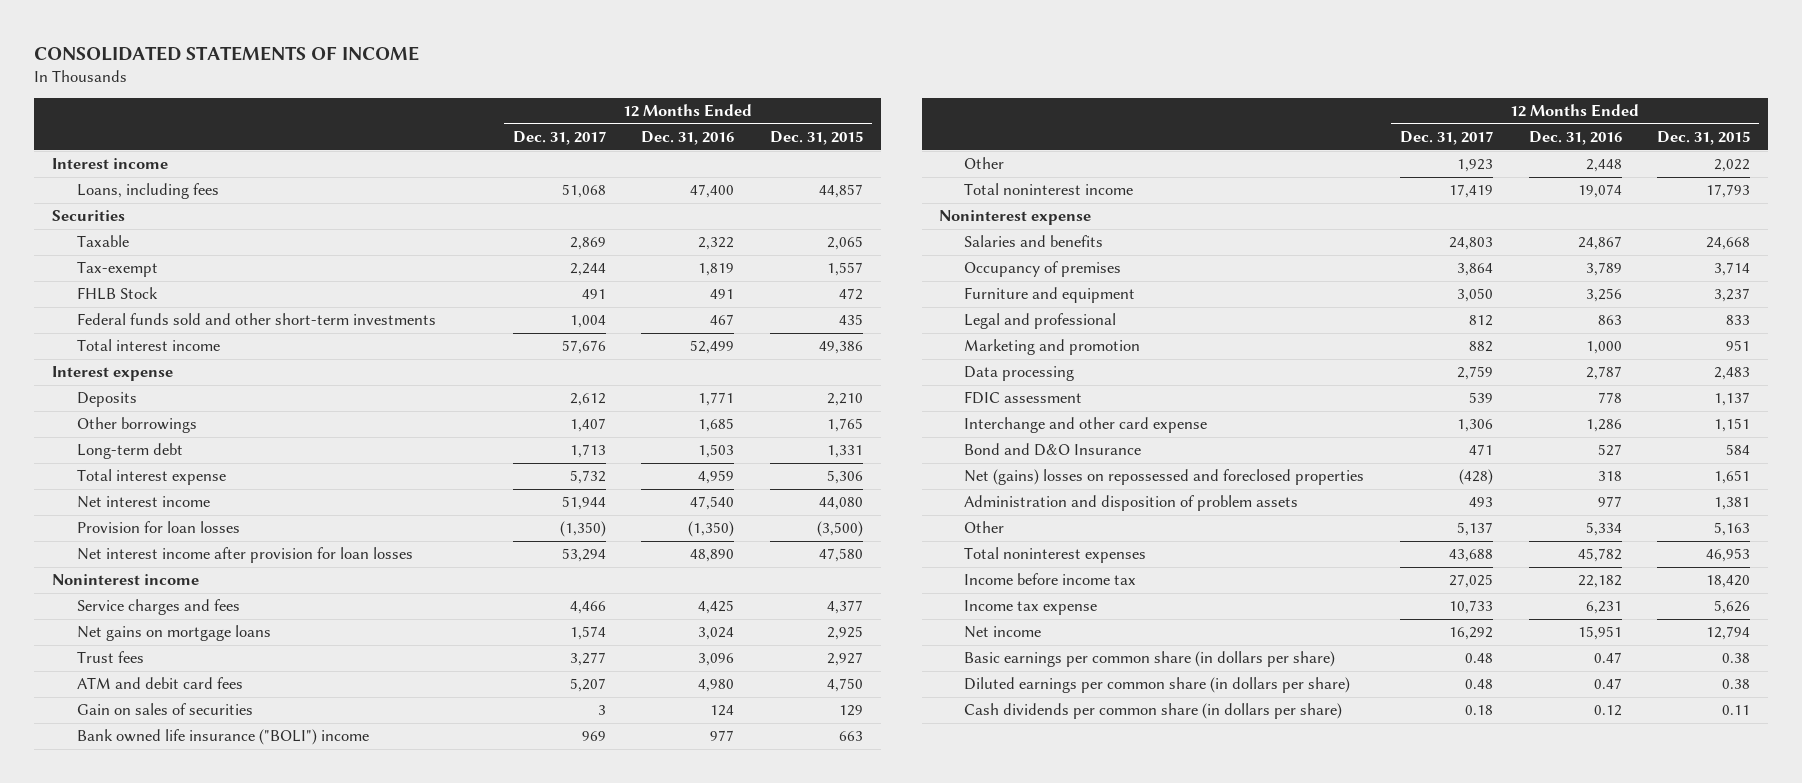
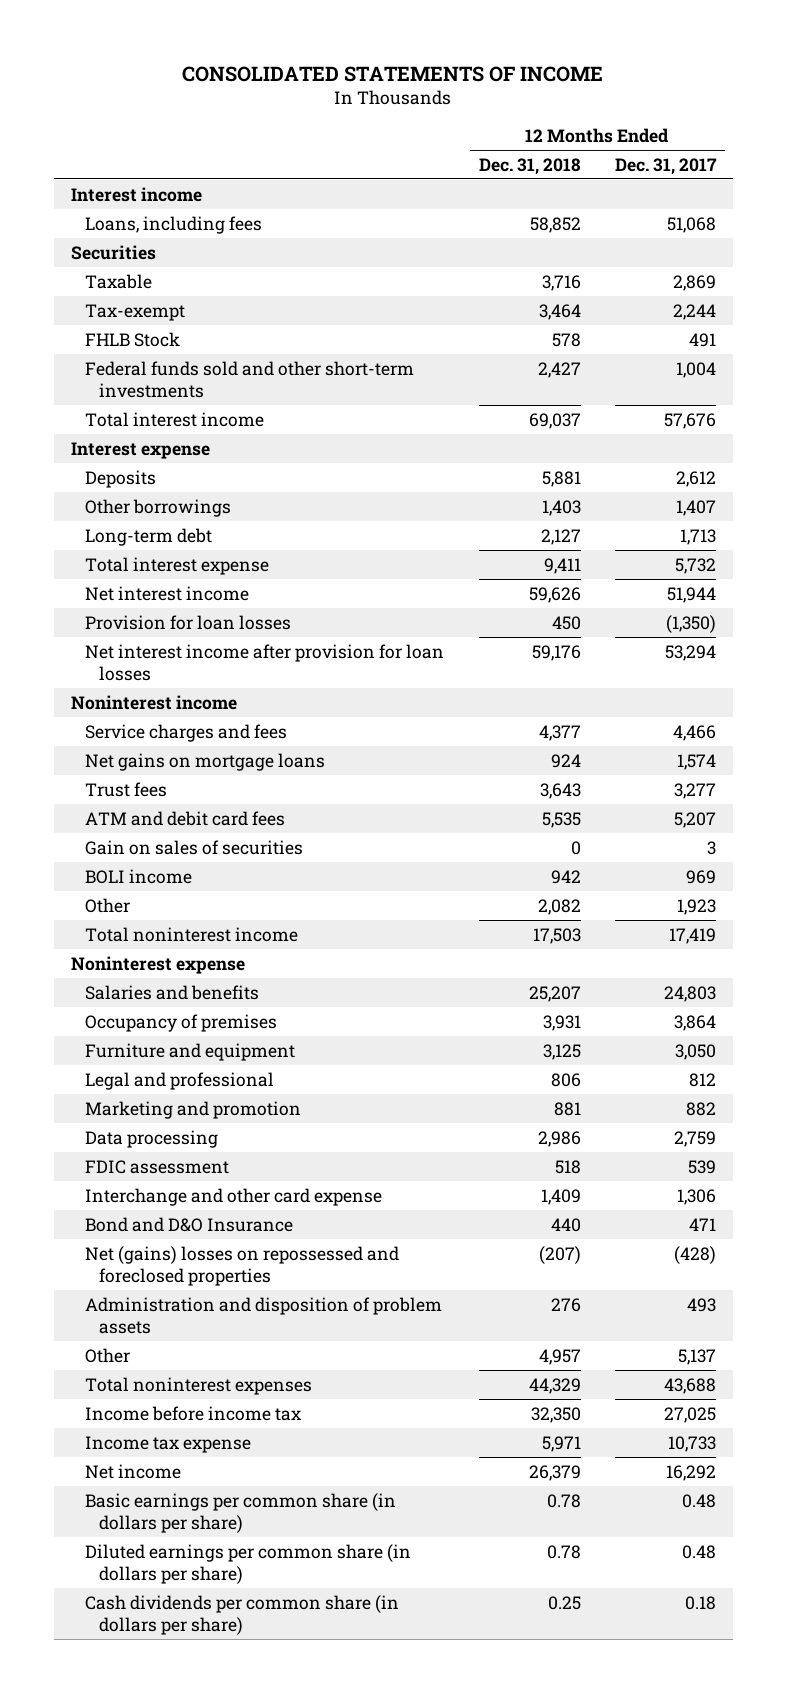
- | 12 Months Ended Dec. 31, 2017 | 12 Months Ended Dec. 31, 2016 | 12 Months Ended Dec. 31, 2015
+ | 12 Months Ended Dec. 31, 2018 | 12 Months Ended Dec. 31, 2017
- Bank owned life insurance ("BOLI") income | 969 | 977 | 663
+ BOLI income | 942 | 969

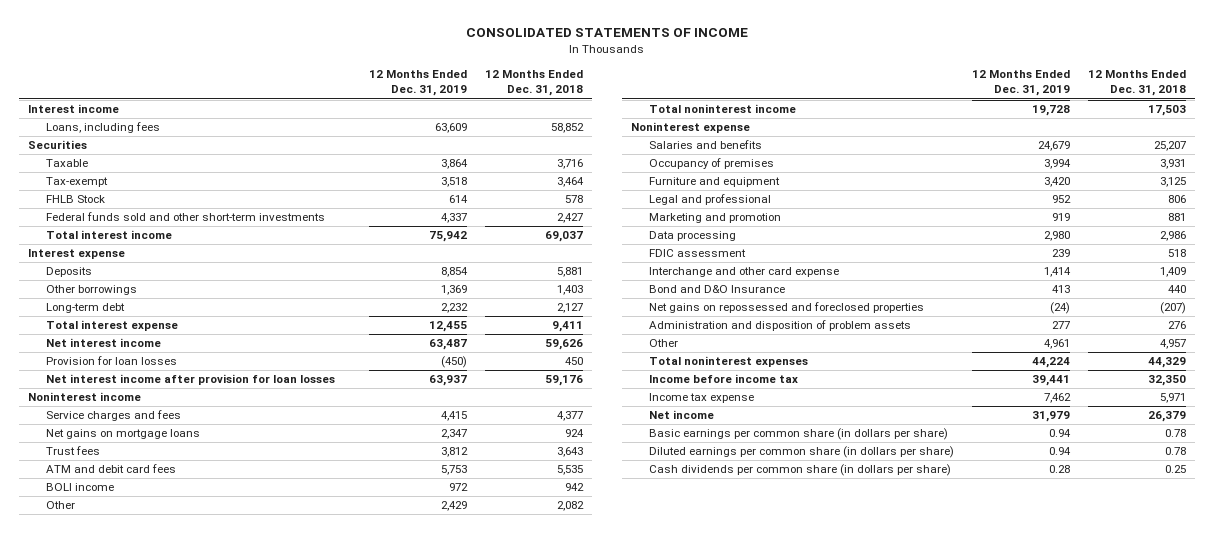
- | 12 Months Ended Dec. 31, 2018 | 12 Months Ended Dec. 31, 2017
+ | 12 Months Ended Dec. 31, 2019 | 12 Months Ended Dec. 31, 2018
- Gain on sales of securities | 0 | 3
- Net (gains) losses on repossessed and foreclosed properties | (207) | (428)
+ Net gains on repossessed and foreclosed properties | (24) | (207)

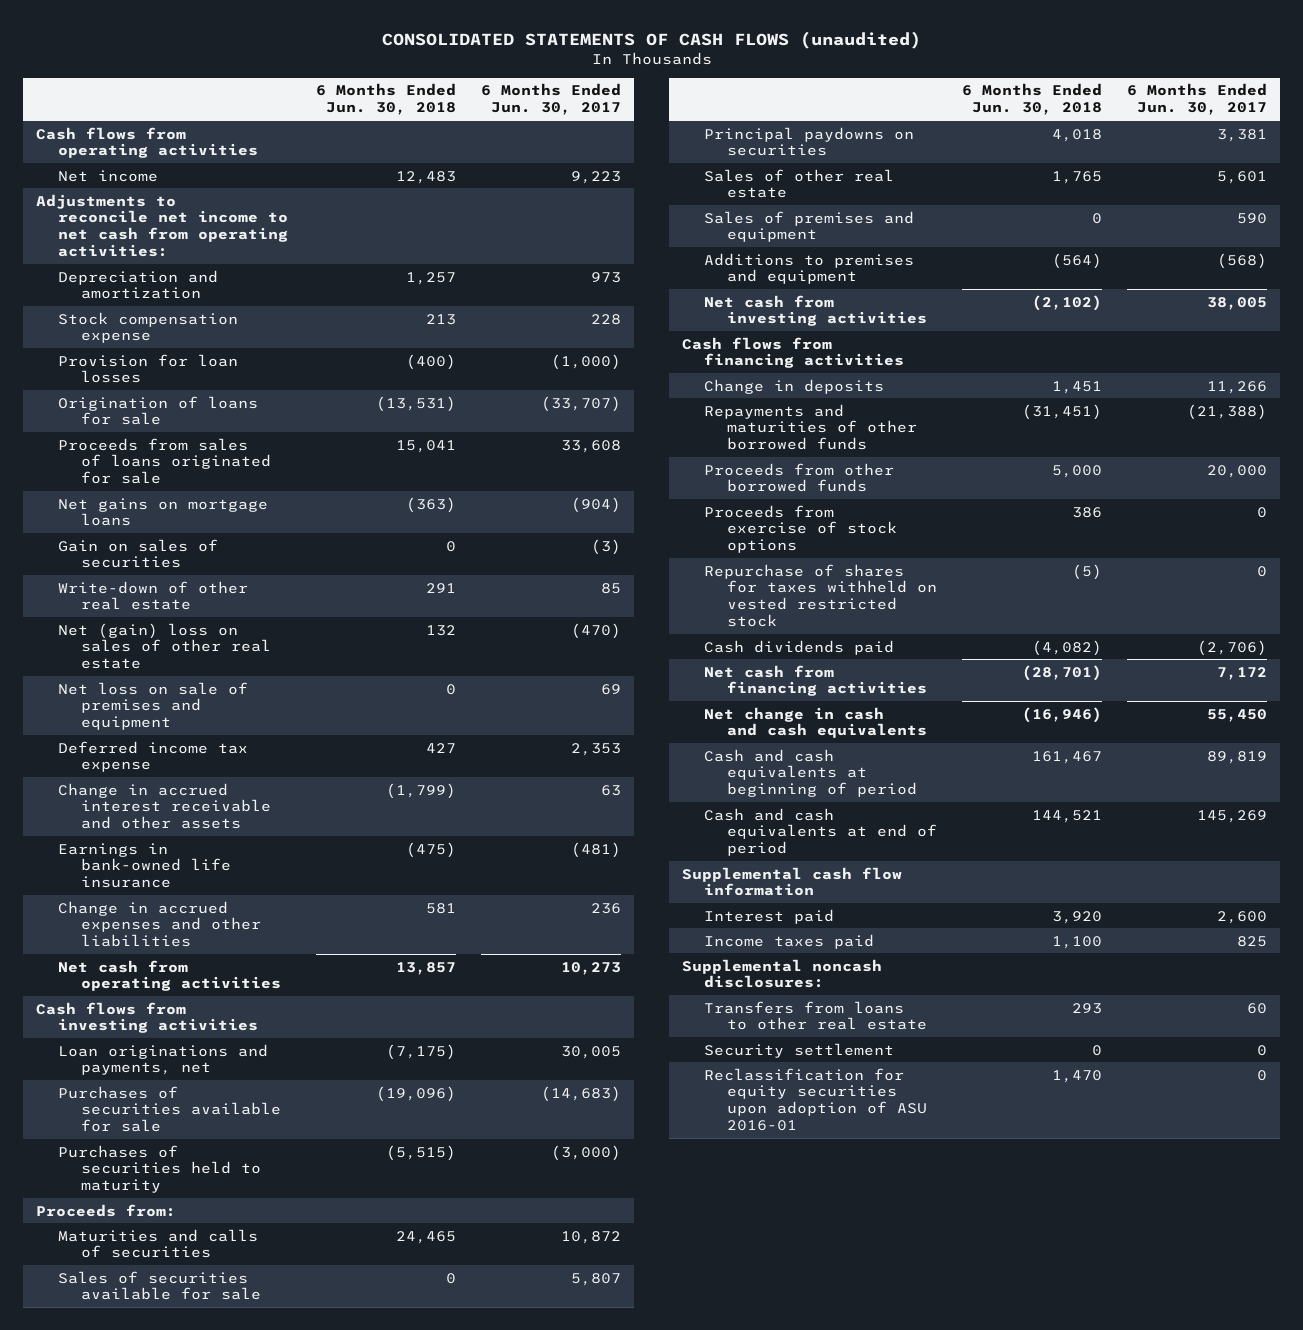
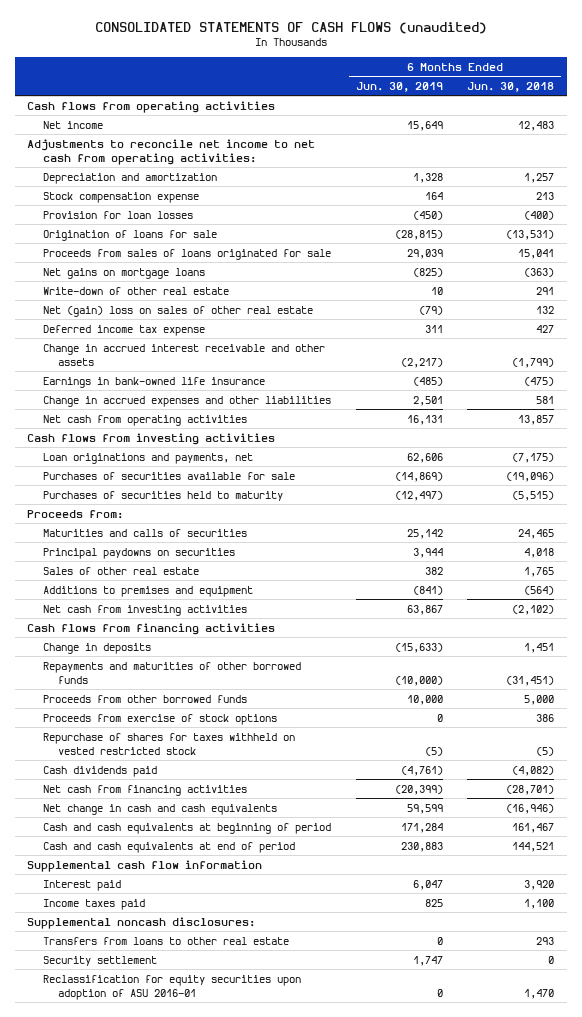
- | 6 Months Ended Jun. 30, 2018 | 6 Months Ended Jun. 30, 2017
+ | 6 Months Ended Jun. 30, 2019 | 6 Months Ended Jun. 30, 2018
- Gain on sales of securities | 0 | (3)
- Net loss on sale of premises and equipment | 0 | 69
- Sales of securities available for sale | 0 | 5,807
- Sales of premises and equipment | 0 | 590

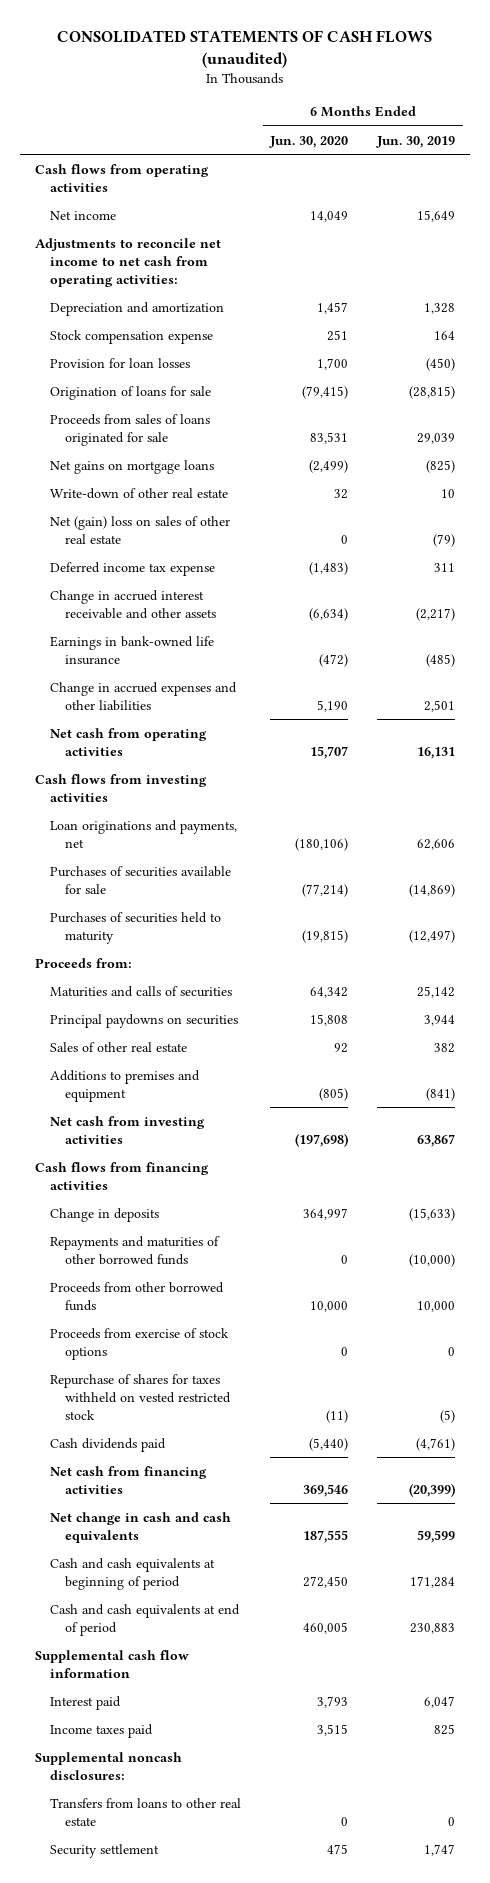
- | 6 Months Ended Jun. 30, 2019 | 6 Months Ended Jun. 30, 2018
+ | 6 Months Ended Jun. 30, 2020 | 6 Months Ended Jun. 30, 2019
- Reclassification for equity securities upon adoption of ASU 2016-01 | 0 | 1,470

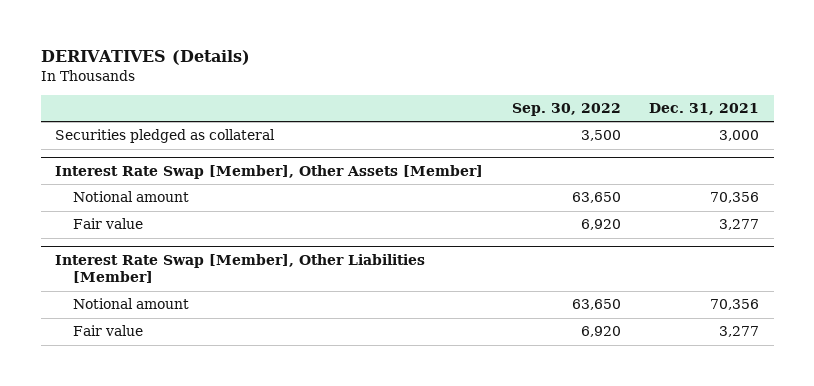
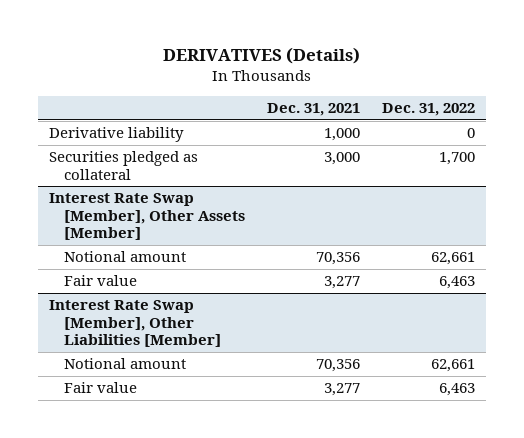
- | Sep. 30, 2022 | Dec. 31, 2021
+ | Dec. 31, 2021 | Dec. 31, 2022
+ Derivative liability | 1,000 | 0

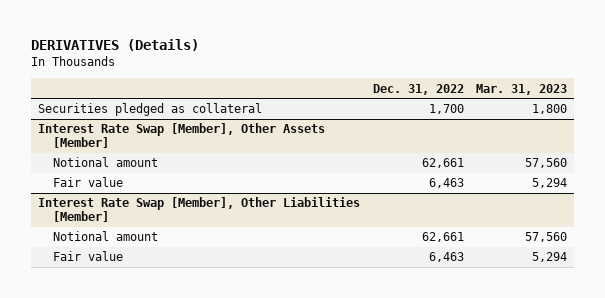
- | Dec. 31, 2021 | Dec. 31, 2022
+ | Dec. 31, 2022 | Mar. 31, 2023
- Derivative liability | 1,000 | 0

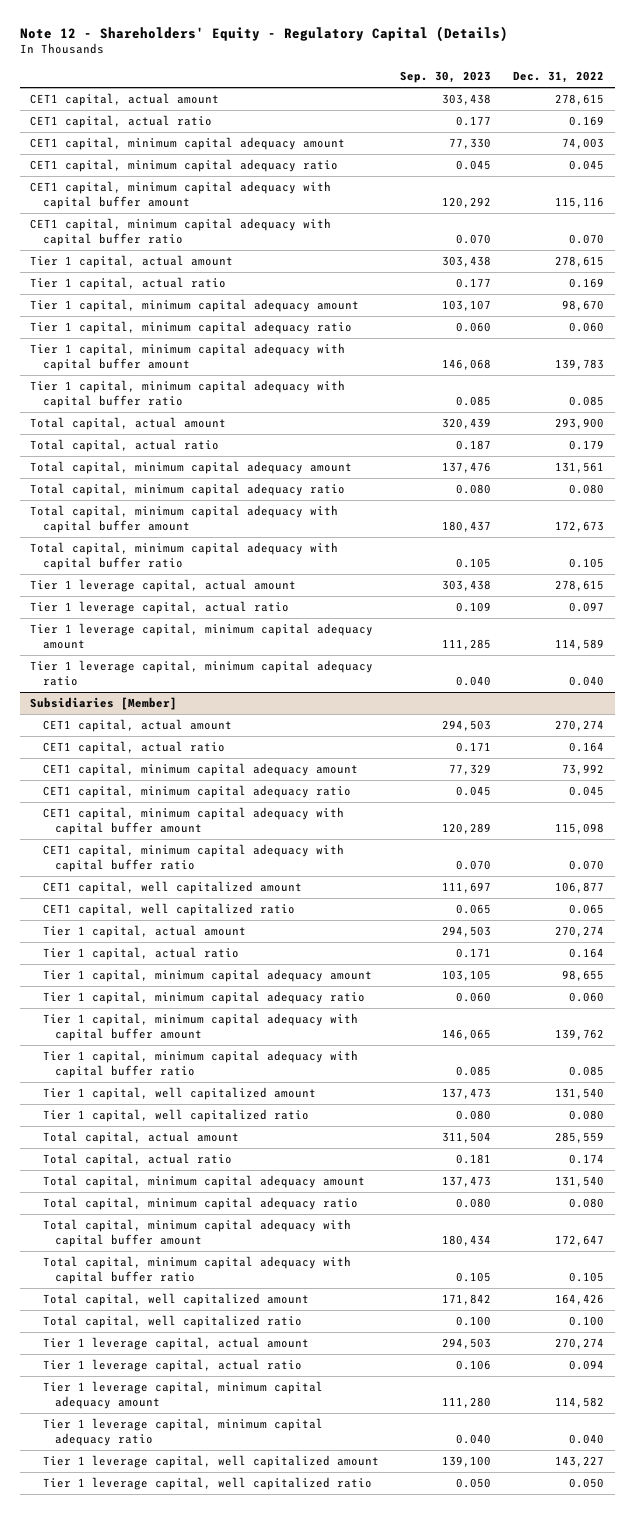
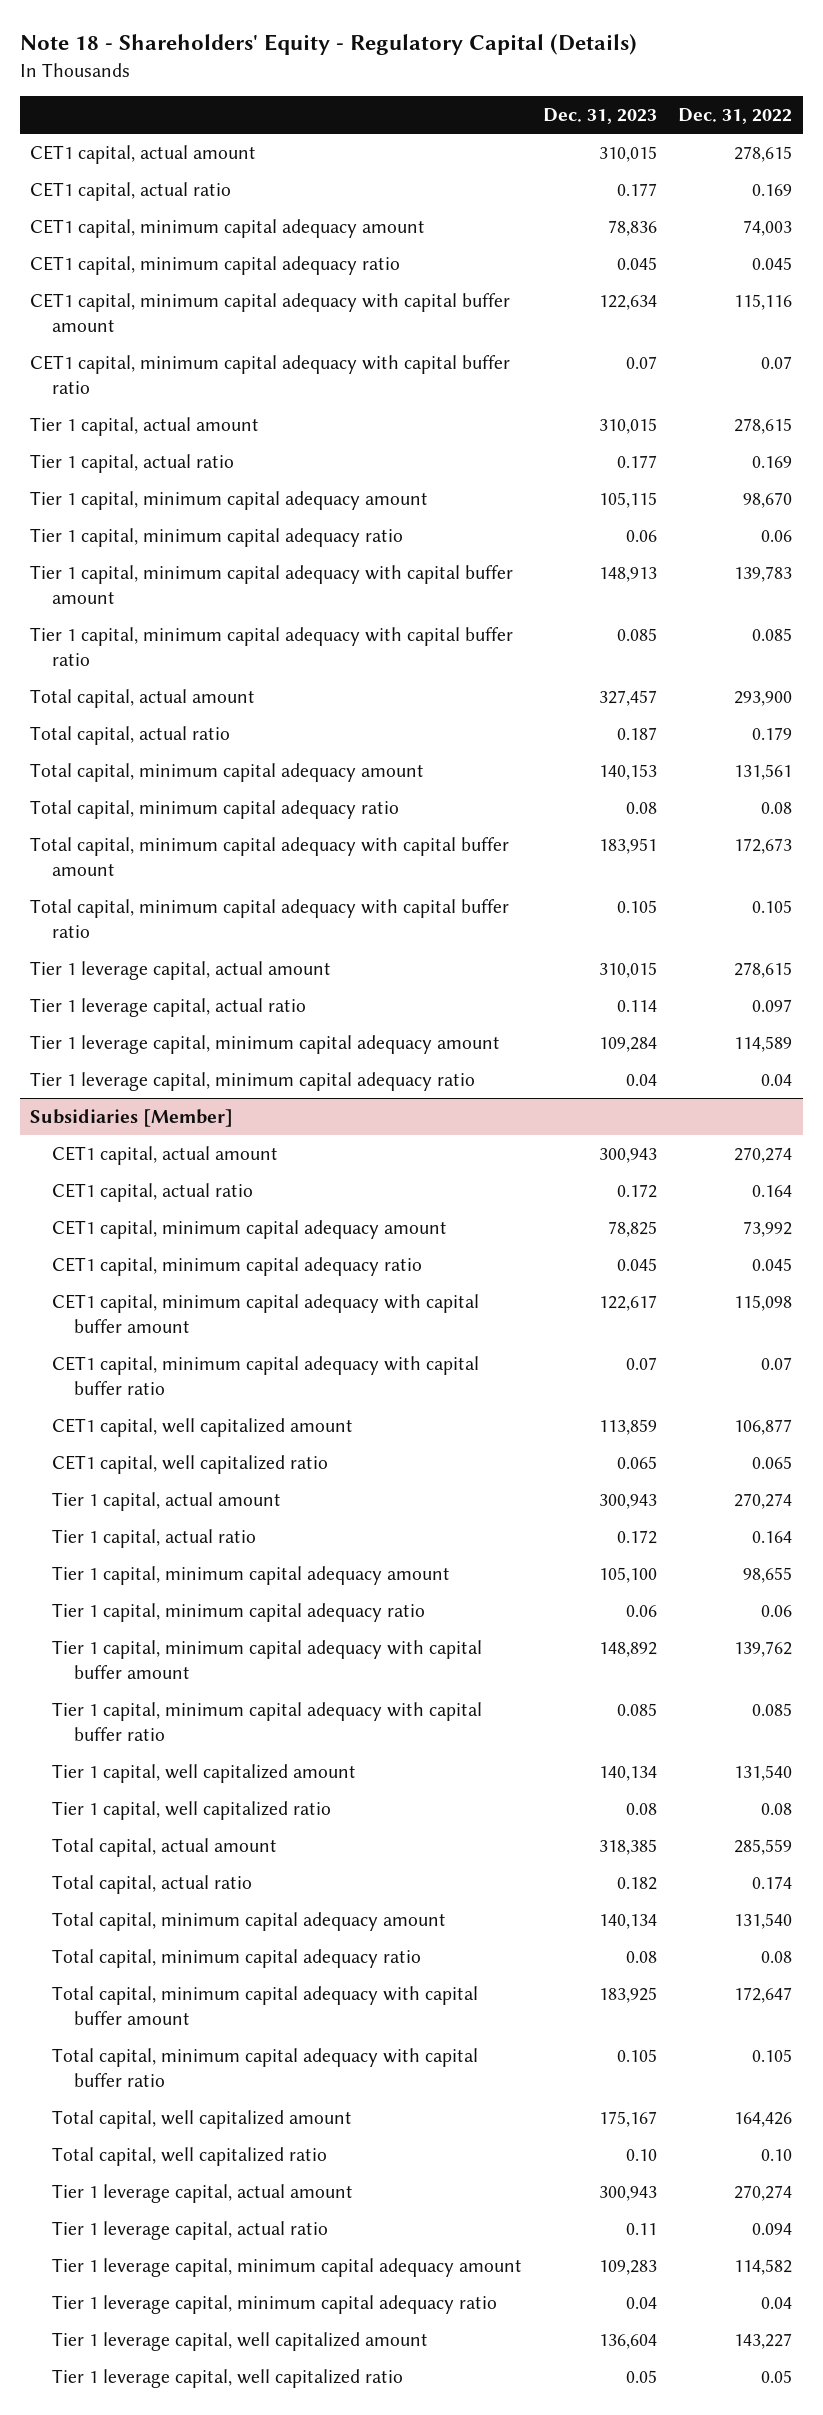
- Note 12 - Shareholders' Equity - Regulatory Capital (Details)
+ Note 18 - Shareholders' Equity - Regulatory Capital (Details)
- | Sep. 30, 2023 | Dec. 31, 2022
+ | Dec. 31, 2023 | Dec. 31, 2022
- CET1 capital, minimum capital adequacy with capital buffer ratio | 0.070 | 0.070
+ CET1 capital, minimum capital adequacy with capital buffer ratio | 0.07 | 0.07
- Tier 1 capital, minimum capital adequacy ratio | 0.060 | 0.060
+ Tier 1 capital, minimum capital adequacy ratio | 0.06 | 0.06
- Total capital, minimum capital adequacy ratio | 0.080 | 0.080
+ Total capital, minimum capital adequacy ratio | 0.08 | 0.08
- Tier 1 leverage capital, minimum capital adequacy ratio | 0.040 | 0.040
+ Tier 1 leverage capital, minimum capital adequacy ratio | 0.04 | 0.04
@ Subsidiaries [Member]
- CET1 capital, minimum capital adequacy with capital buffer ratio | 0.070 | 0.070
+ CET1 capital, minimum capital adequacy with capital buffer ratio | 0.07 | 0.07
- Tier 1 capital, minimum capital adequacy ratio | 0.060 | 0.060
+ Tier 1 capital, minimum capital adequacy ratio | 0.06 | 0.06
- Tier 1 capital, well capitalized ratio | 0.080 | 0.080
+ Tier 1 capital, well capitalized ratio | 0.08 | 0.08
- Total capital, minimum capital adequacy ratio | 0.080 | 0.080
+ Total capital, minimum capital adequacy ratio | 0.08 | 0.08
- Total capital, well capitalized ratio | 0.100 | 0.100
+ Total capital, well capitalized ratio | 0.10 | 0.10
- Tier 1 leverage capital, minimum capital adequacy ratio | 0.040 | 0.040
+ Tier 1 leverage capital, minimum capital adequacy ratio | 0.04 | 0.04
- Tier 1 leverage capital, well capitalized ratio | 0.050 | 0.050
+ Tier 1 leverage capital, well capitalized ratio | 0.05 | 0.05

